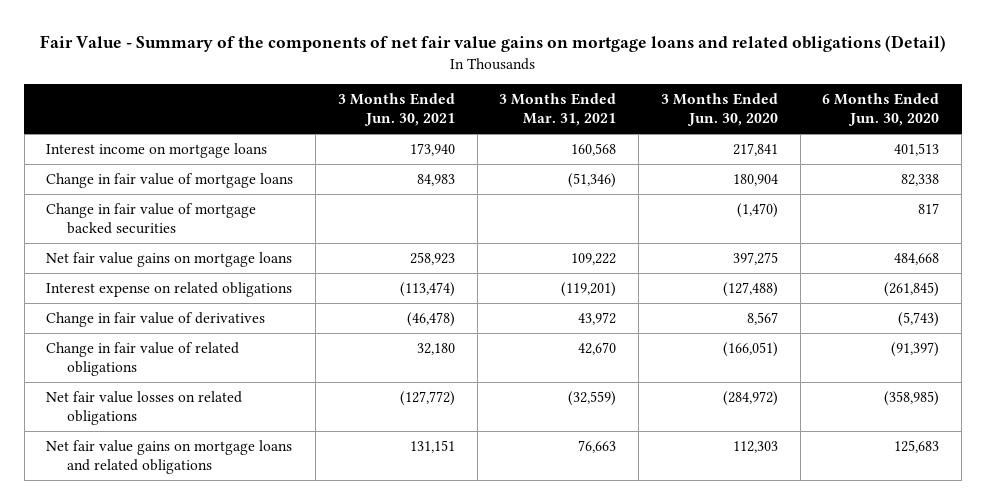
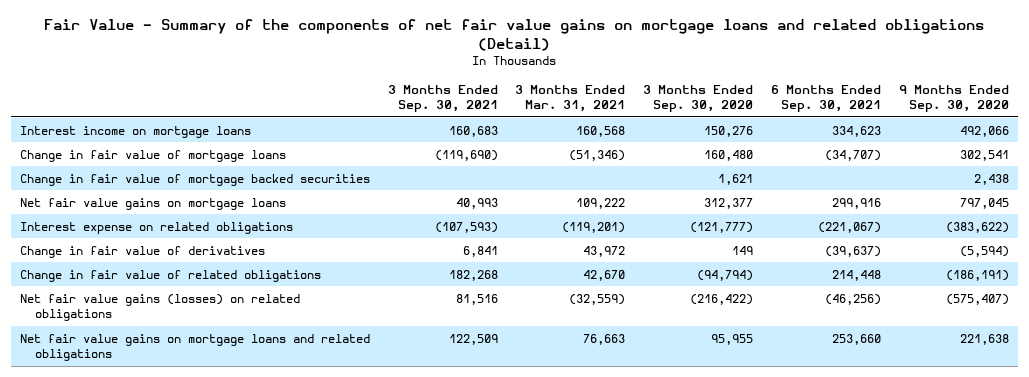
- | 3 Months Ended Jun. 30, 2021 | 3 Months Ended Mar. 31, 2021 | 3 Months Ended Jun. 30, 2020 | 6 Months Ended Jun. 30, 2020
+ | 3 Months Ended Sep. 30, 2021 | 3 Months Ended Mar. 31, 2021 | 3 Months Ended Sep. 30, 2020 | 6 Months Ended Sep. 30, 2021 | 9 Months Ended Sep. 30, 2020
- Net fair value losses on related obligations | (127,772) | (32,559) | (284,972) | (358,985)
+ Net fair value gains (losses) on related obligations | 81,516 | (32,559) | (216,422) | (46,256) | (575,407)

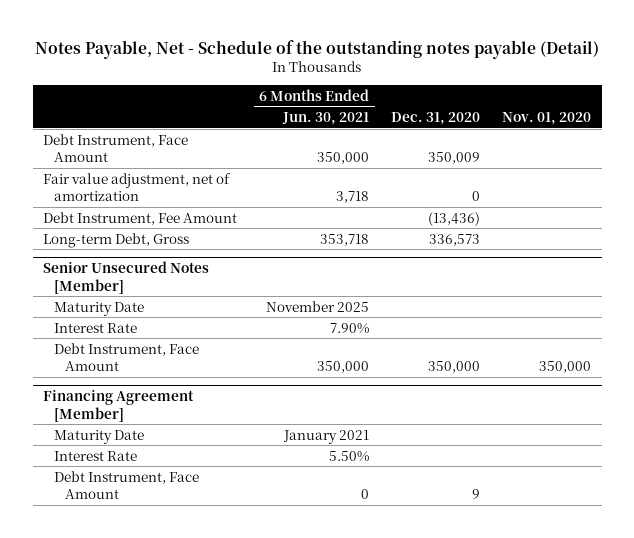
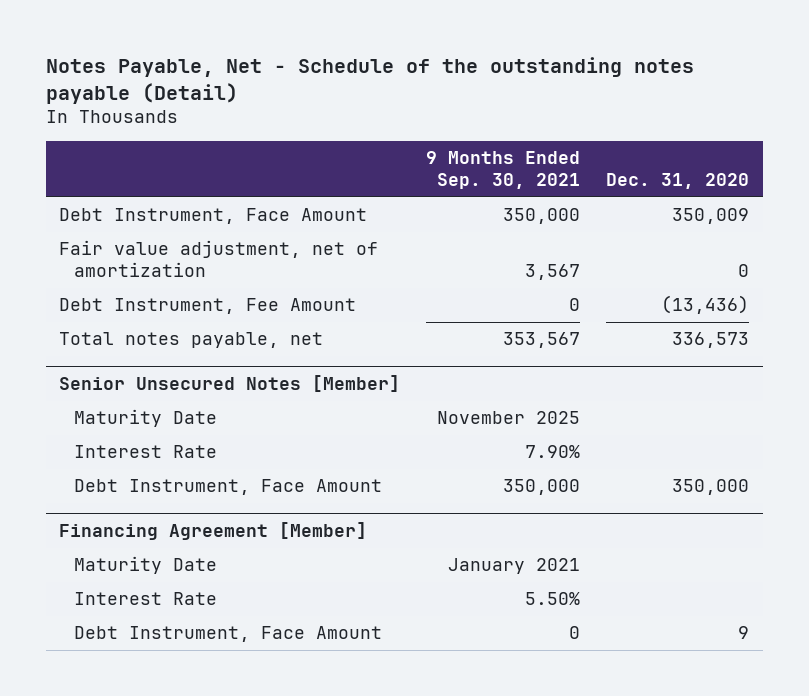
- | 6 Months Ended Jun. 30, 2021 | Dec. 31, 2020 | Nov. 01, 2020
+ | 9 Months Ended Sep. 30, 2021 | Dec. 31, 2020
- Long-term Debt, Gross | 353,718 | 336,573 |
+ Total notes payable, net | 353,567 | 336,573

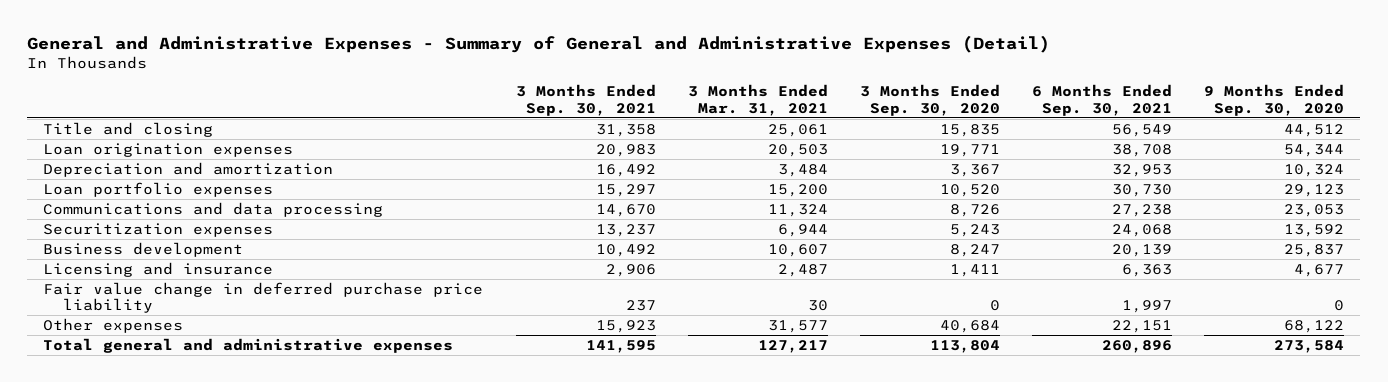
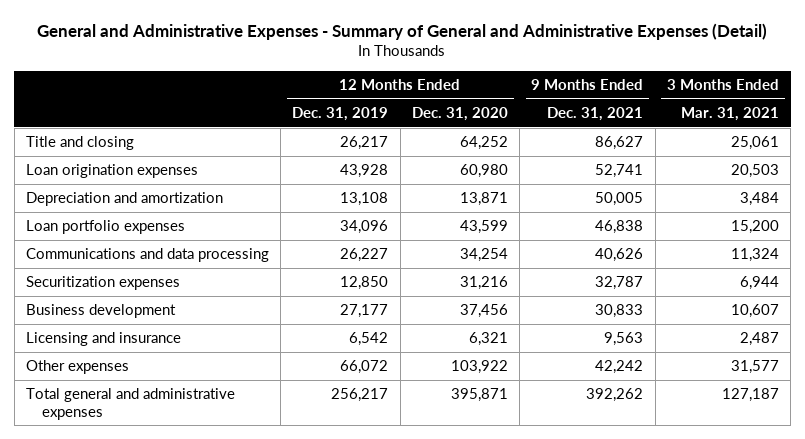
- | 3 Months Ended Sep. 30, 2021 | 3 Months Ended Mar. 31, 2021 | 3 Months Ended Sep. 30, 2020 | 6 Months Ended Sep. 30, 2021 | 9 Months Ended Sep. 30, 2020
+ | 12 Months Ended Dec. 31, 2019 | 12 Months Ended Dec. 31, 2020 | 9 Months Ended Dec. 31, 2021 | 3 Months Ended Mar. 31, 2021
- Fair value change in deferred purchase price liability | 237 | 30 | 0 | 1,997 | 0
- Total general and administrative expenses | 141,595 | 127,217 | 113,804 | 260,896 | 273,584
+ Total general and administrative expenses | 256,217 | 395,871 | 392,262 | 127,187

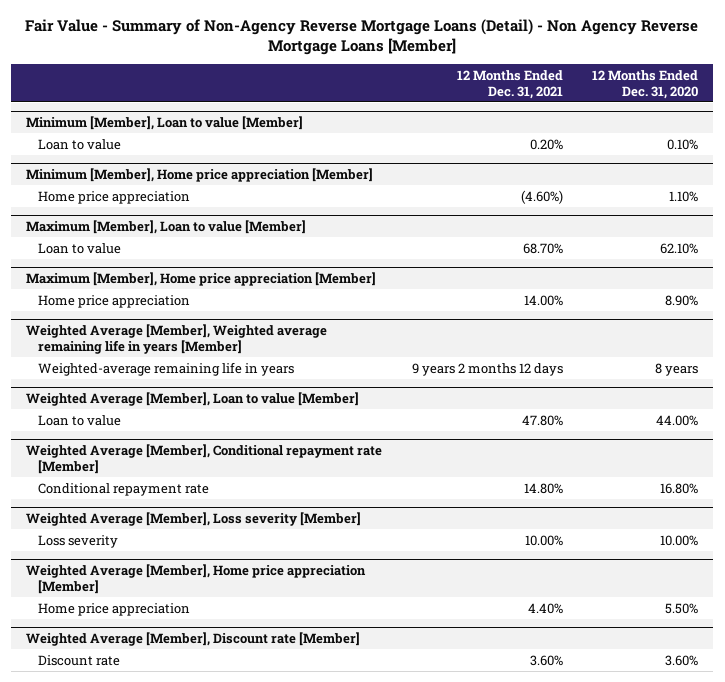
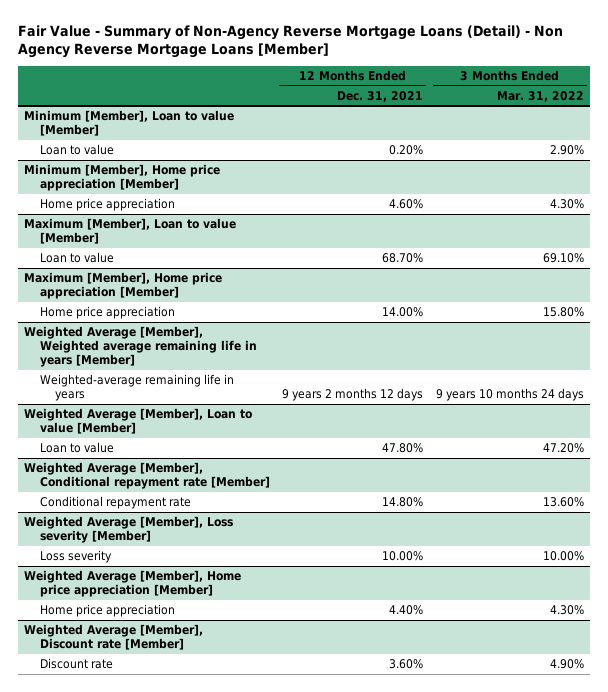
- | 12 Months Ended Dec. 31, 2021 | 12 Months Ended Dec. 31, 2020
+ | 12 Months Ended Dec. 31, 2021 | 3 Months Ended Mar. 31, 2022
@ Minimum [Member], Home price appreciation [Member]
- Home price appreciation | (4.60%) | 1.10%
+ Home price appreciation | 4.60% | 4.30%

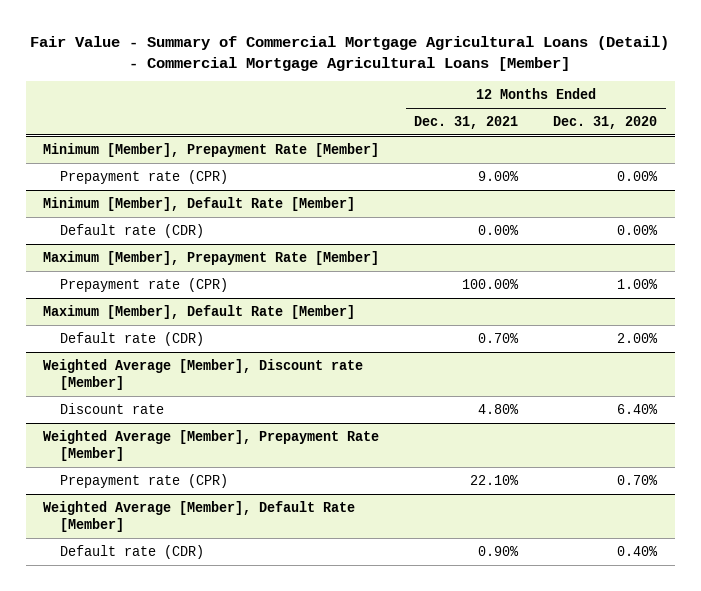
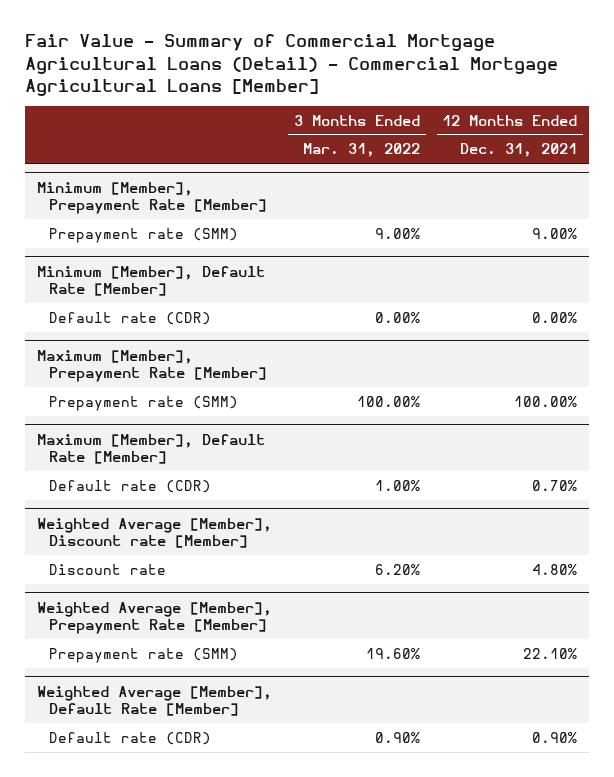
- | 12 Months Ended Dec. 31, 2021 | 12 Months Ended Dec. 31, 2020
+ | 3 Months Ended Mar. 31, 2022 | 12 Months Ended Dec. 31, 2021
@ Minimum [Member], Prepayment Rate [Member]
- Prepayment rate (CPR) | 9.00% | 0.00%
+ Prepayment rate (SMM) | 9.00% | 9.00%
@ Maximum [Member], Prepayment Rate [Member]
- Prepayment rate (CPR) | 100.00% | 1.00%
+ Prepayment rate (SMM) | 100.00% | 100.00%
@ Weighted Average [Member], Prepayment Rate [Member]
- Prepayment rate (CPR) | 22.10% | 0.70%
+ Prepayment rate (SMM) | 19.60% | 22.10%

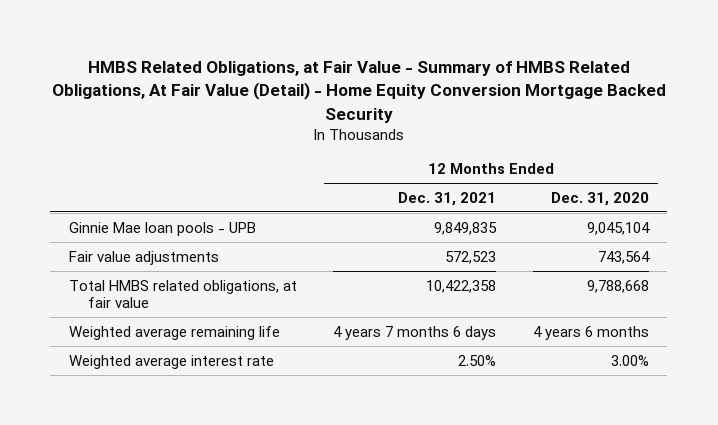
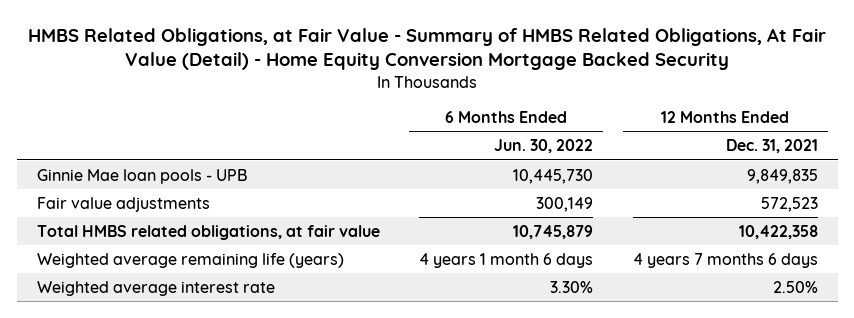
- | 12 Months Ended Dec. 31, 2021 | 12 Months Ended Dec. 31, 2020
+ | 6 Months Ended Jun. 30, 2022 | 12 Months Ended Dec. 31, 2021
- Weighted average remaining life | 4 years 7 months 6 days | 4 years 6 months
+ Weighted average remaining life (years) | 4 years 1 month 6 days | 4 years 7 months 6 days

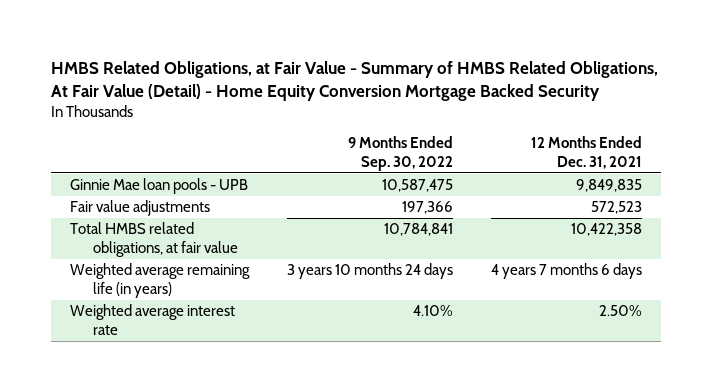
- | 6 Months Ended Jun. 30, 2022 | 12 Months Ended Dec. 31, 2021
+ | 9 Months Ended Sep. 30, 2022 | 12 Months Ended Dec. 31, 2021
- Weighted average remaining life (years) | 4 years 1 month 6 days | 4 years 7 months 6 days
+ Weighted average remaining life (in years) | 3 years 10 months 24 days | 4 years 7 months 6 days

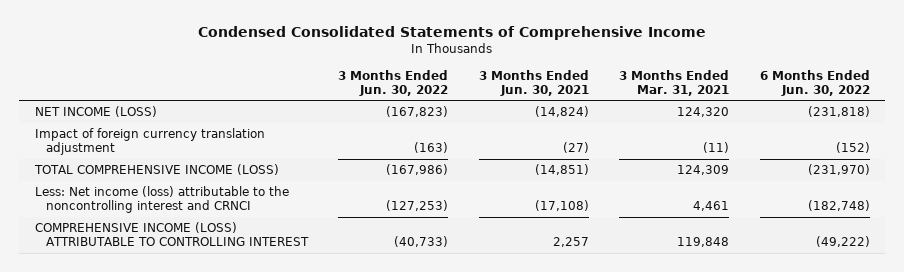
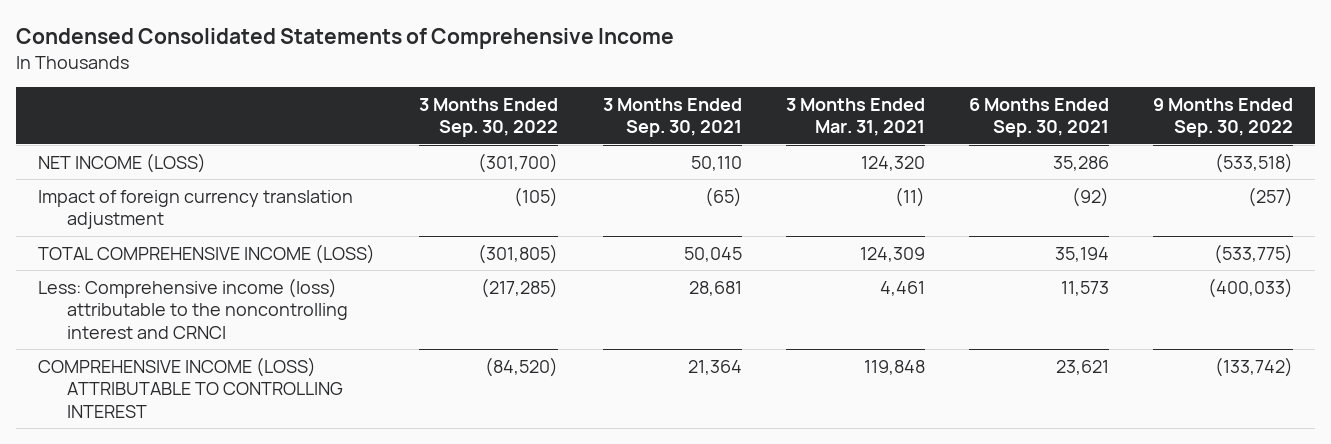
- | 3 Months Ended Jun. 30, 2022 | 3 Months Ended Jun. 30, 2021 | 3 Months Ended Mar. 31, 2021 | 6 Months Ended Jun. 30, 2022
+ | 3 Months Ended Sep. 30, 2022 | 3 Months Ended Sep. 30, 2021 | 3 Months Ended Mar. 31, 2021 | 6 Months Ended Sep. 30, 2021 | 9 Months Ended Sep. 30, 2022
- Less: Net income (loss) attributable to the noncontrolling interest and CRNCI | (127,253) | (17,108) | 4,461 | (182,748)
+ Less: Comprehensive income (loss) attributable to the noncontrolling interest and CRNCI | (217,285) | 28,681 | 4,461 | 11,573 | (400,033)

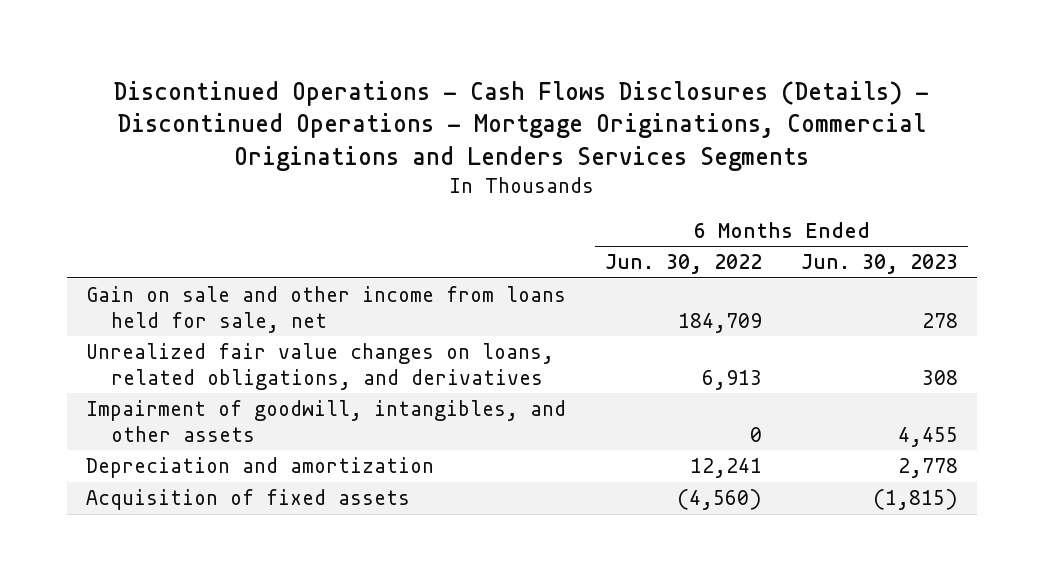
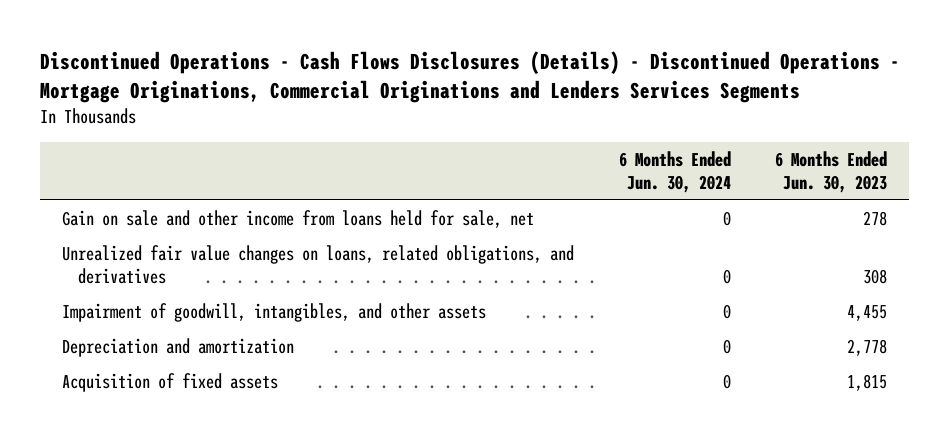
- | 6 Months Ended Jun. 30, 2022 | 6 Months Ended Jun. 30, 2023
+ | 6 Months Ended Jun. 30, 2024 | 6 Months Ended Jun. 30, 2023
- Acquisition of fixed assets | (4,560) | (1,815)
+ Acquisition of fixed assets | 0 | 1,815

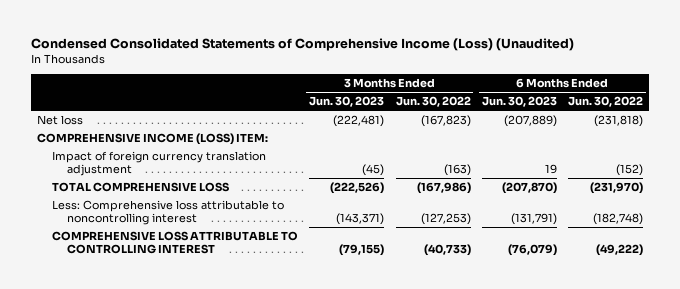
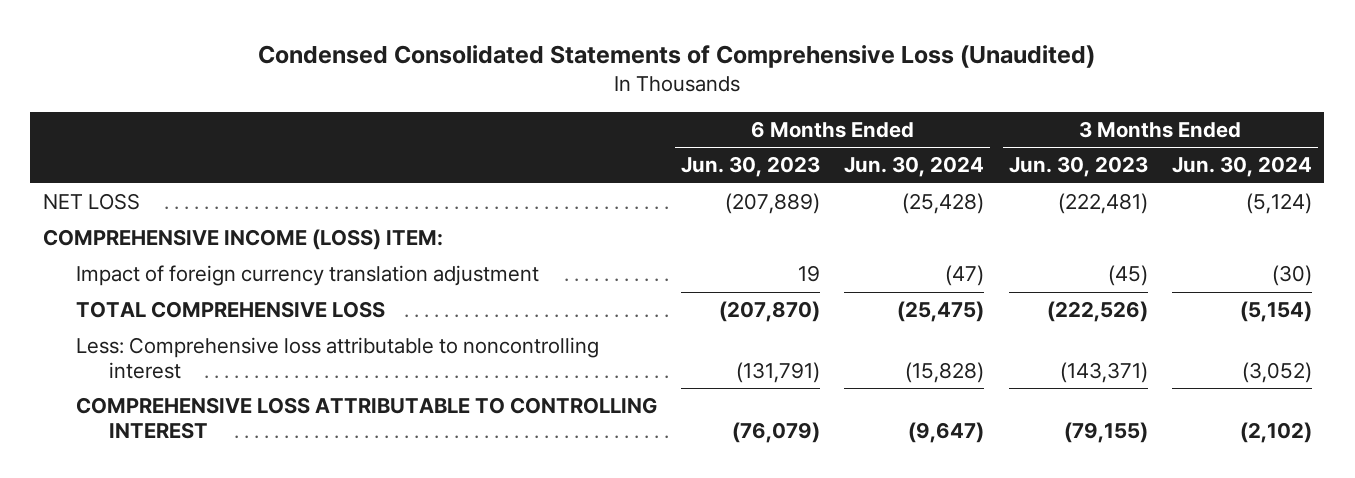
- Condensed Consolidated Statements of Comprehensive Income (Loss) (Unaudited)
+ Condensed Consolidated Statements of Comprehensive Loss (Unaudited)
- | 3 Months Ended Jun. 30, 2023 | 3 Months Ended Jun. 30, 2022 | 6 Months Ended Jun. 30, 2023 | 6 Months Ended Jun. 30, 2022
+ | 6 Months Ended Jun. 30, 2023 | 6 Months Ended Jun. 30, 2024 | 3 Months Ended Jun. 30, 2023 | 3 Months Ended Jun. 30, 2024
- Net loss | (222,481) | (167,823) | (207,889) | (231,818)
+ NET LOSS | (207,889) | (25,428) | (222,481) | (5,124)

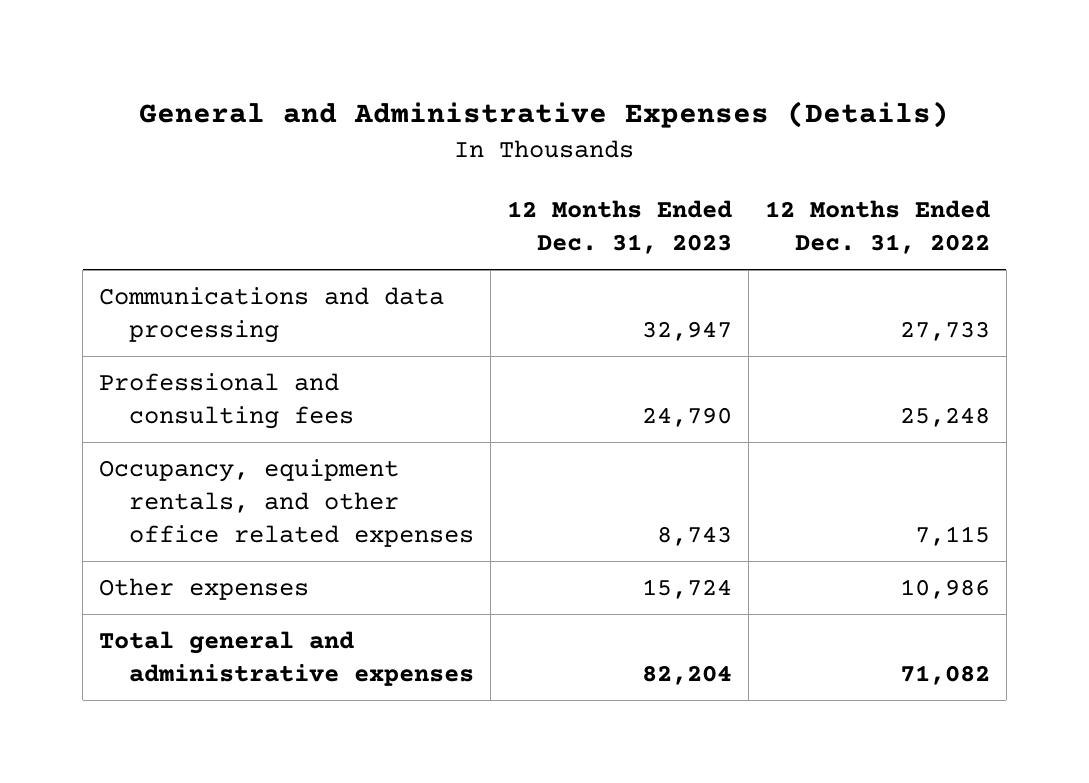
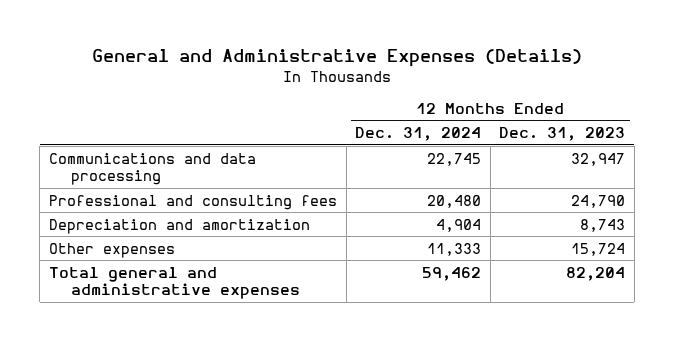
- | 12 Months Ended Dec. 31, 2023 | 12 Months Ended Dec. 31, 2022
+ | 12 Months Ended Dec. 31, 2024 | 12 Months Ended Dec. 31, 2023
- Occupancy, equipment rentals, and other office related expenses | 8,743 | 7,115
+ Depreciation and amortization | 4,904 | 8,743

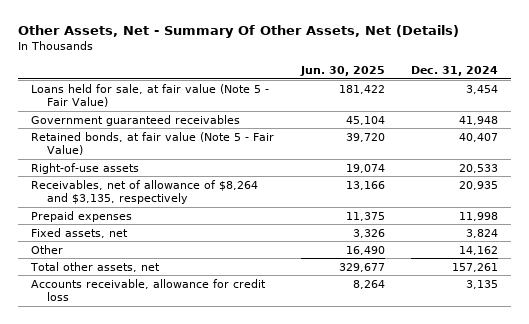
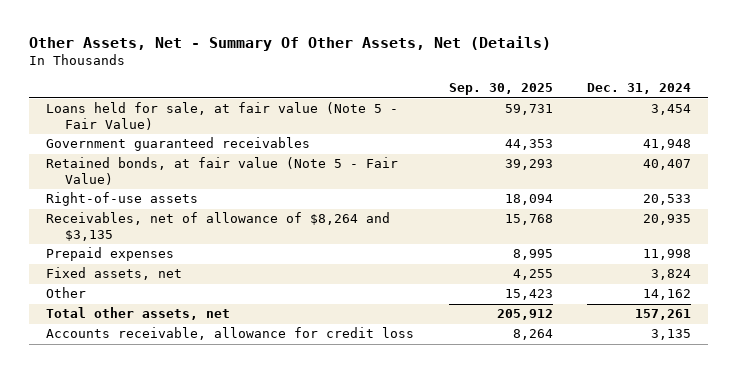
- | Jun. 30, 2025 | Dec. 31, 2024
+ | Sep. 30, 2025 | Dec. 31, 2024
- Receivables, net of allowance of $8,264 and $3,135, respectively | 13,166 | 20,935
+ Receivables, net of allowance of $8,264 and $3,135 | 15,768 | 20,935

